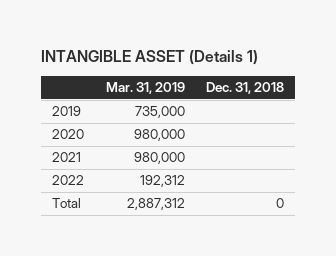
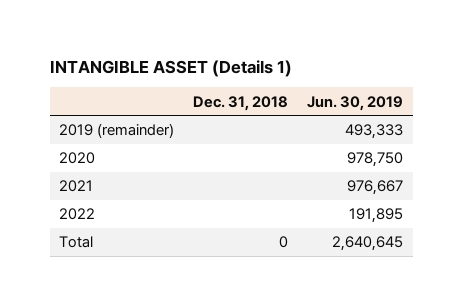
- | Mar. 31, 2019 | Dec. 31, 2018
+ | Dec. 31, 2018 | Jun. 30, 2019
- 2019 | 735,000 |
+ 2019 (remainder) | | 493,333

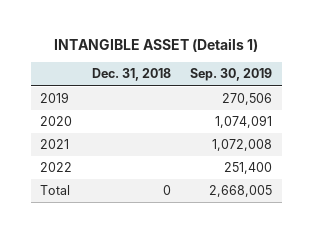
- | Dec. 31, 2018 | Jun. 30, 2019
+ | Dec. 31, 2018 | Sep. 30, 2019
- 2019 (remainder) | | 493,333
+ 2019 | | 270,506

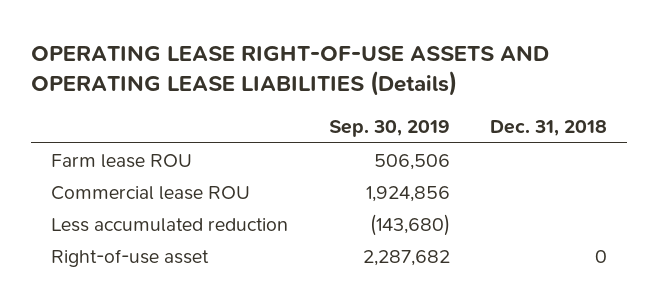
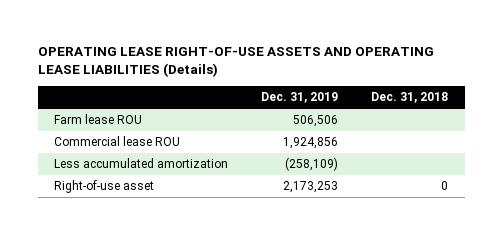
- | Sep. 30, 2019 | Dec. 31, 2018
+ | Dec. 31, 2019 | Dec. 31, 2018
- Less accumulated reduction | (143,680) |
+ Less accumulated amortization | (258,109) |

